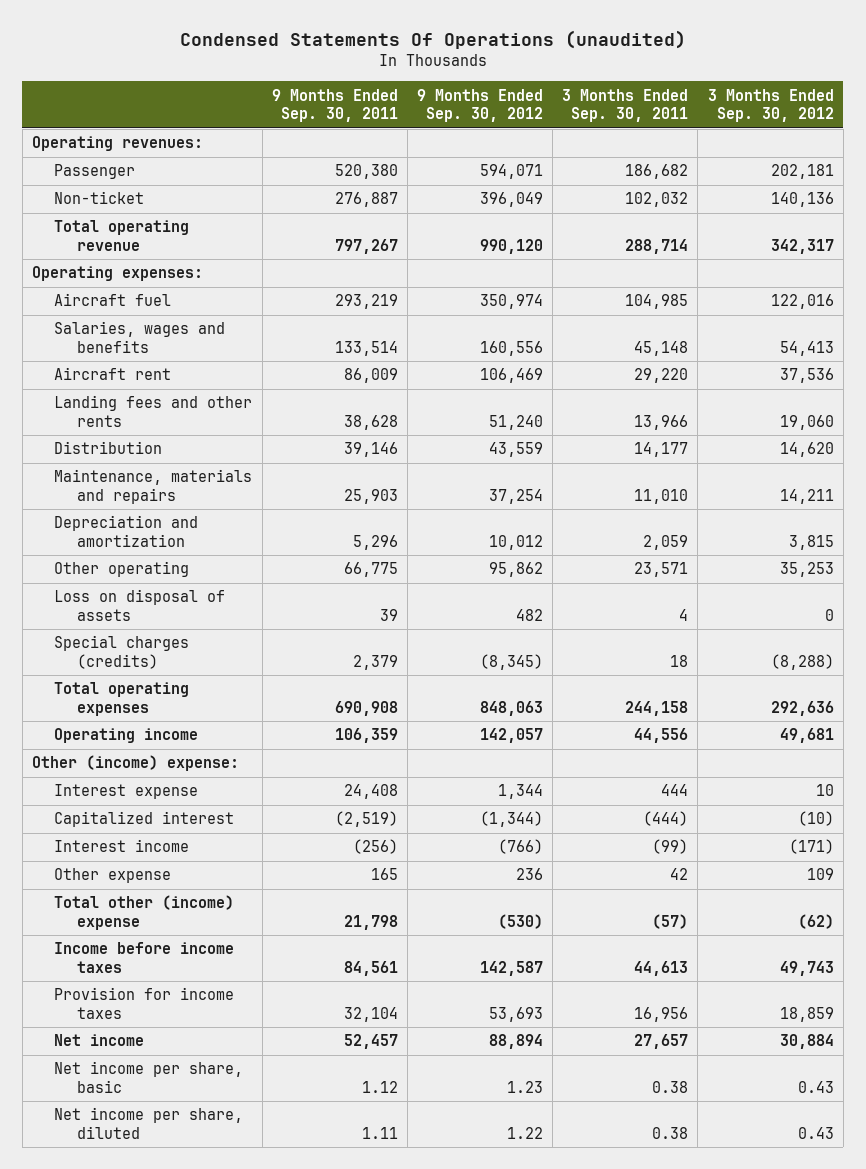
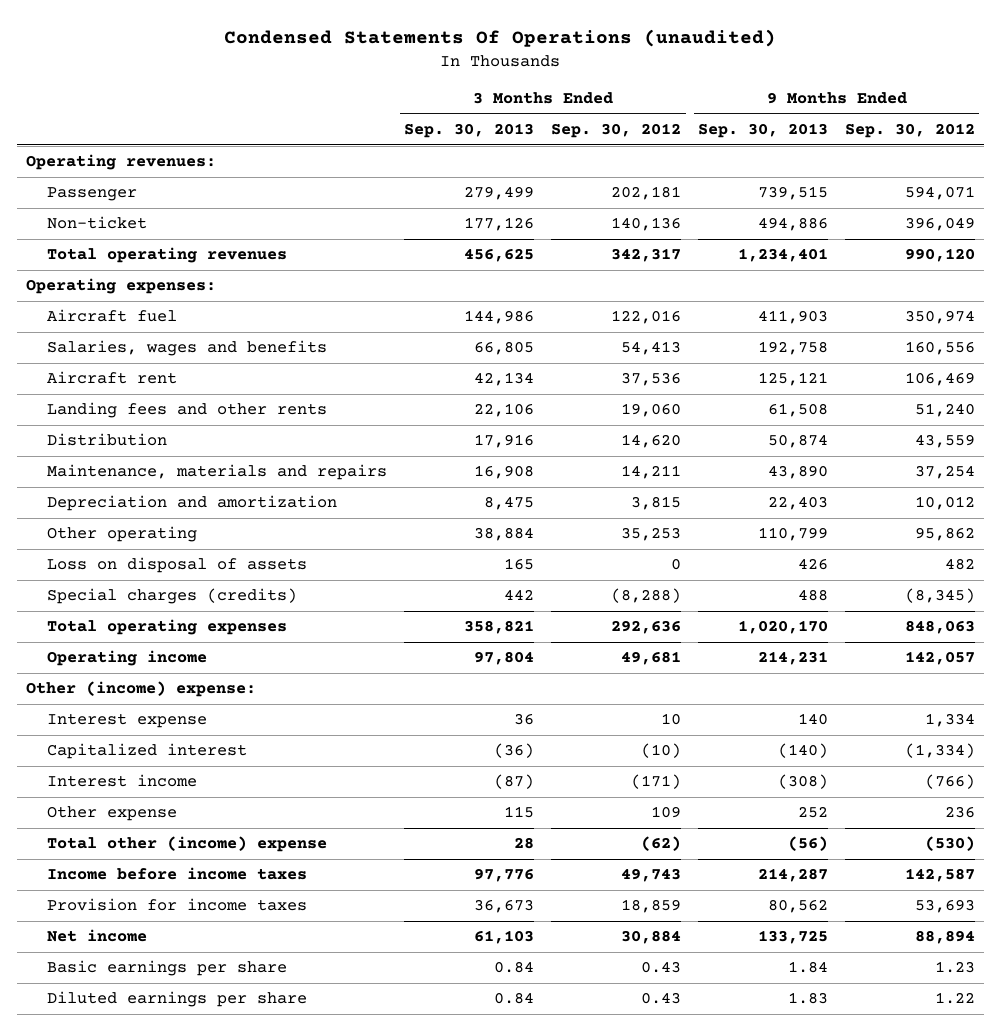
- | 9 Months Ended Sep. 30, 2011 | 9 Months Ended Sep. 30, 2012 | 3 Months Ended Sep. 30, 2011 | 3 Months Ended Sep. 30, 2012
+ | 3 Months Ended Sep. 30, 2013 | 3 Months Ended Sep. 30, 2012 | 9 Months Ended Sep. 30, 2013 | 9 Months Ended Sep. 30, 2012
- Total operating revenue | 797,267 | 990,120 | 288,714 | 342,317
+ Total operating revenues | 456,625 | 342,317 | 1,234,401 | 990,120
- Interest expense | 24,408 | 1,344 | 444 | 10
- Capitalized interest | (2,519) | (1,344) | (444) | (10)
+ Interest expense | 36 | 10 | 140 | 1,334
+ Capitalized interest | (36) | (10) | (140) | (1,334)
- Net income per share, basic | 1.12 | 1.23 | 0.38 | 0.43
- Net income per share, diluted | 1.11 | 1.22 | 0.38 | 0.43
+ Basic earnings per share | 0.84 | 0.43 | 1.84 | 1.23
+ Diluted earnings per share | 0.84 | 0.43 | 1.83 | 1.22

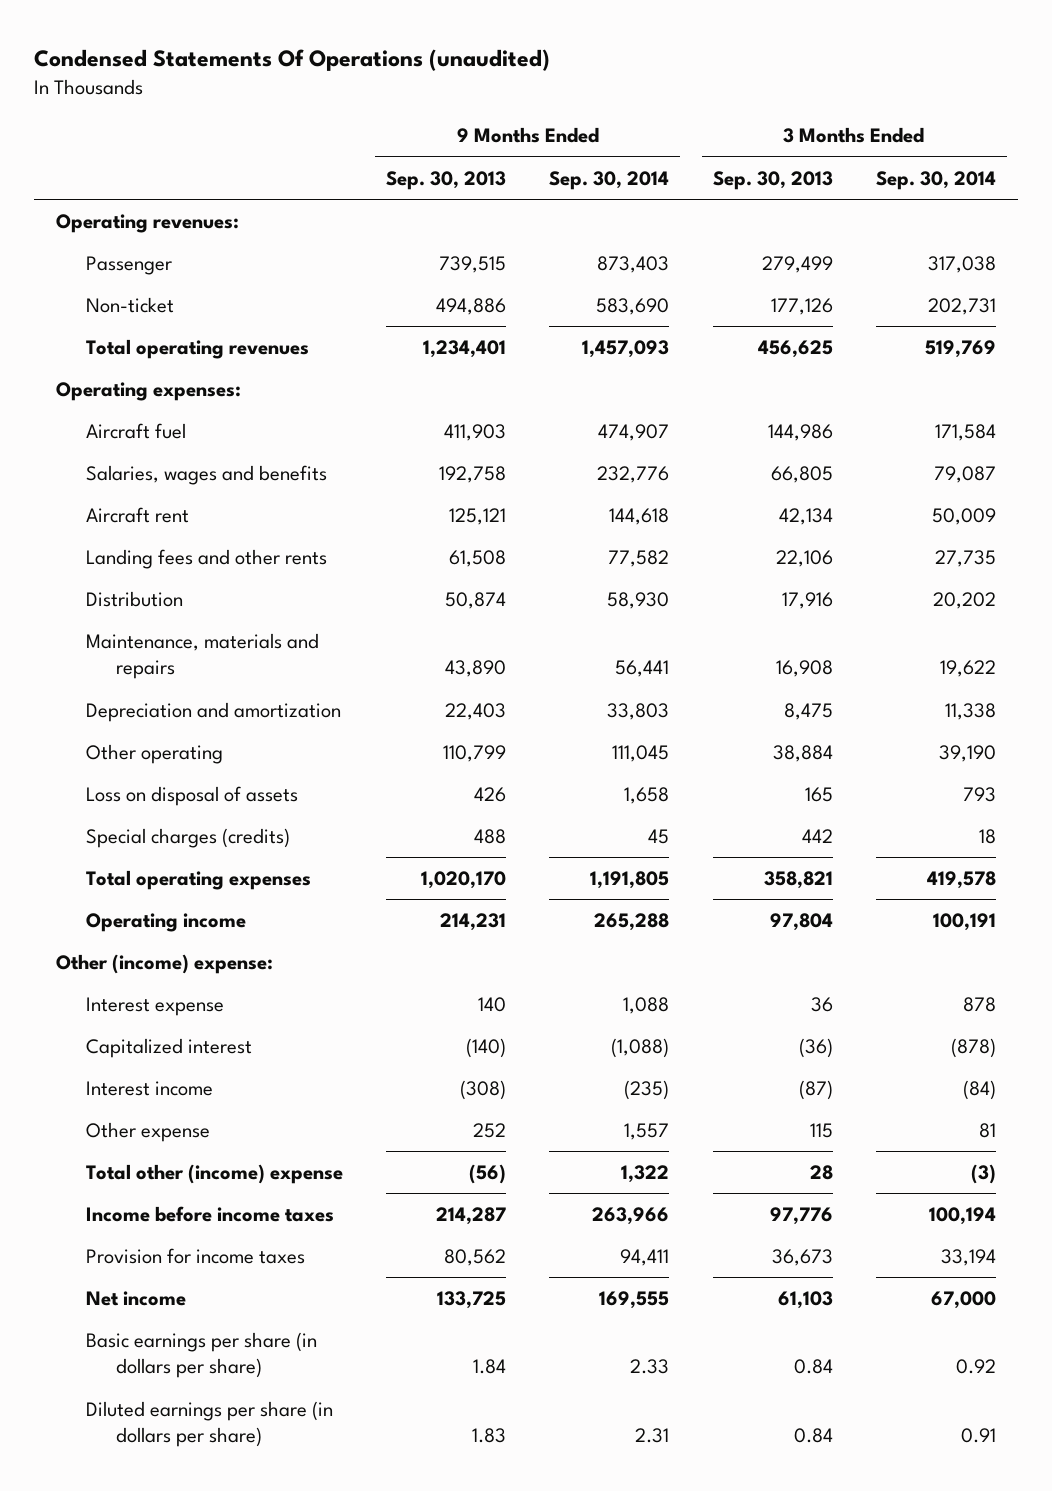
- | 3 Months Ended Sep. 30, 2013 | 3 Months Ended Sep. 30, 2012 | 9 Months Ended Sep. 30, 2013 | 9 Months Ended Sep. 30, 2012
+ | 9 Months Ended Sep. 30, 2013 | 9 Months Ended Sep. 30, 2014 | 3 Months Ended Sep. 30, 2013 | 3 Months Ended Sep. 30, 2014
- Basic earnings per share | 0.84 | 0.43 | 1.84 | 1.23
- Diluted earnings per share | 0.84 | 0.43 | 1.83 | 1.22
+ Basic earnings per share (in dollars per share) | 1.84 | 2.33 | 0.84 | 0.92
+ Diluted earnings per share (in dollars per share) | 1.83 | 2.31 | 0.84 | 0.91

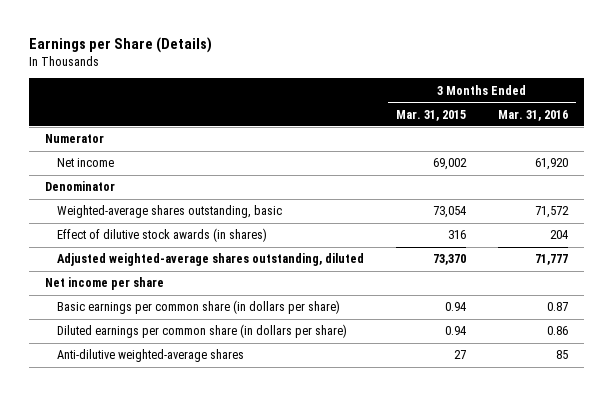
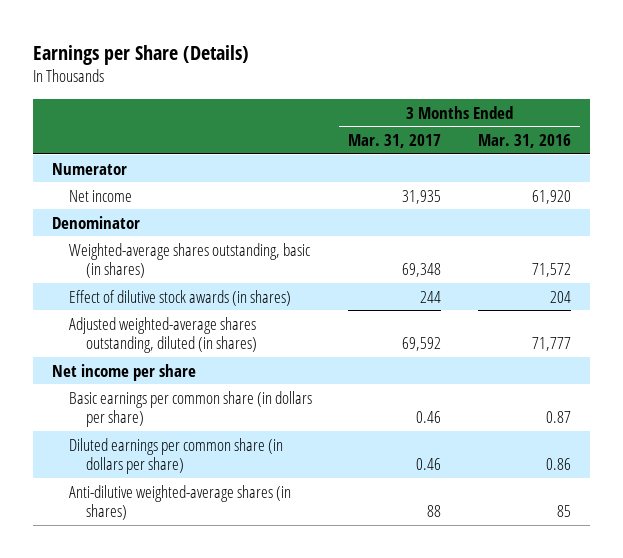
- | 3 Months Ended Mar. 31, 2015 | 3 Months Ended Mar. 31, 2016
+ | 3 Months Ended Mar. 31, 2017 | 3 Months Ended Mar. 31, 2016
- Weighted-average shares outstanding, basic | 73,054 | 71,572
+ Weighted-average shares outstanding, basic (in shares) | 69,348 | 71,572
- Adjusted weighted-average shares outstanding, diluted | 73,370 | 71,777
+ Adjusted weighted-average shares outstanding, diluted (in shares) | 69,592 | 71,777
- Anti-dilutive weighted-average shares | 27 | 85
+ Anti-dilutive weighted-average shares (in shares) | 88 | 85

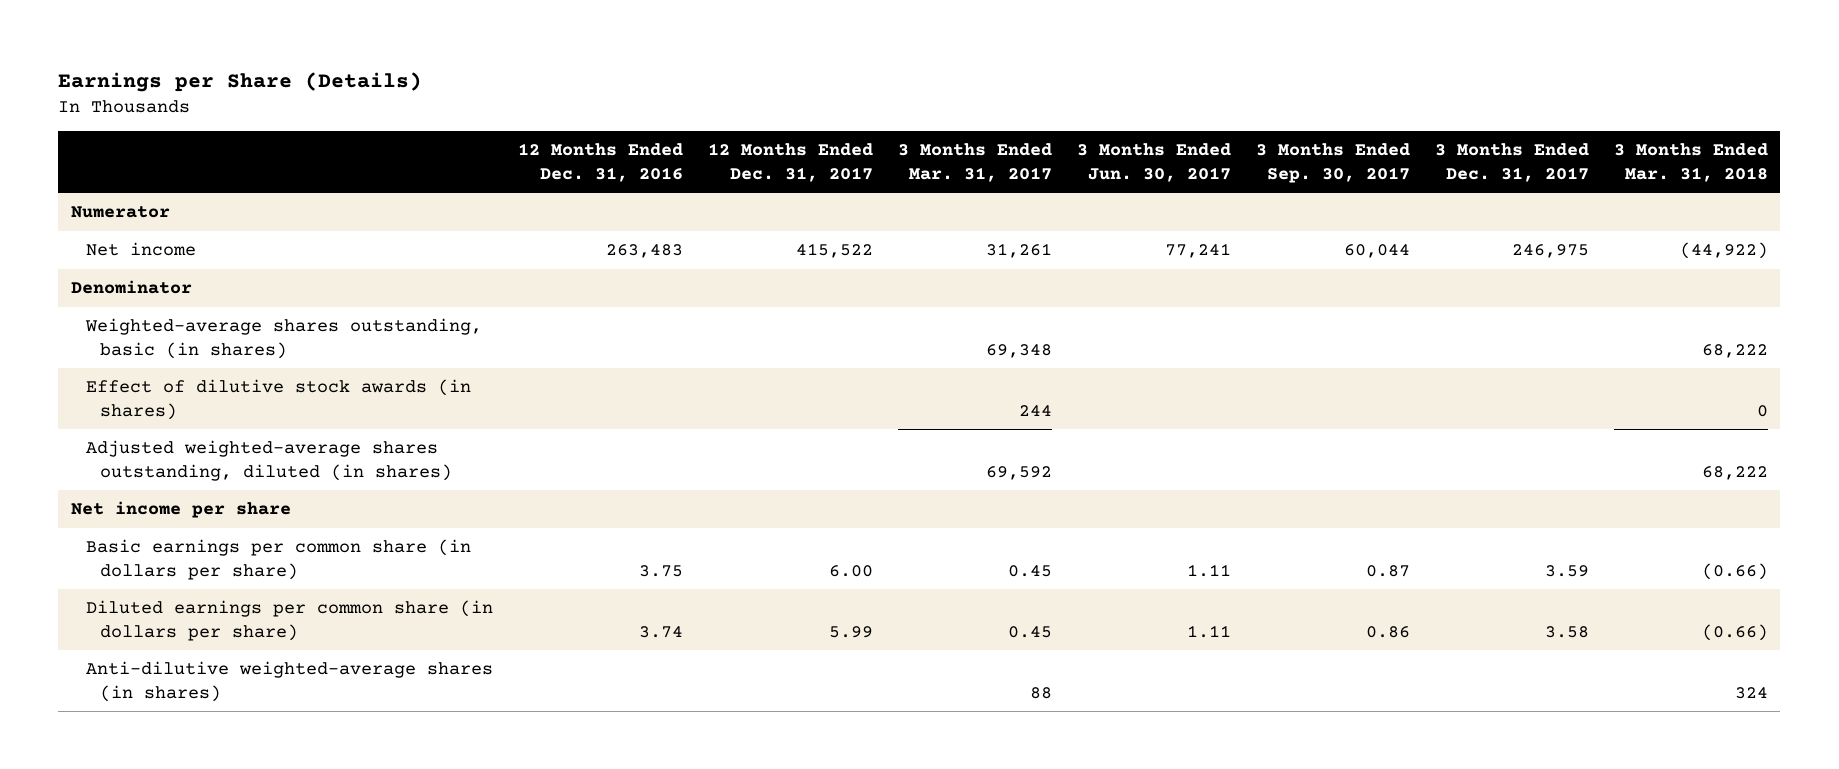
- | 3 Months Ended Mar. 31, 2017 | 3 Months Ended Mar. 31, 2016
+ | 12 Months Ended Dec. 31, 2016 | 12 Months Ended Dec. 31, 2017 | 3 Months Ended Mar. 31, 2017 | 3 Months Ended Jun. 30, 2017 | 3 Months Ended Sep. 30, 2017 | 3 Months Ended Dec. 31, 2017 | 3 Months Ended Mar. 31, 2018
- Net income | 31,935 | 61,920
+ Net income | 263,483 | 415,522 | 31,261 | 77,241 | 60,044 | 246,975 | (44,922)
- Basic earnings per common share (in dollars per share) | 0.46 | 0.87
- Diluted earnings per common share (in dollars per share) | 0.46 | 0.86
+ Basic earnings per common share (in dollars per share) | 3.75 | 6.00 | 0.45 | 1.11 | 0.87 | 3.59 | (0.66)
+ Diluted earnings per common share (in dollars per share) | 3.74 | 5.99 | 0.45 | 1.11 | 0.86 | 3.58 | (0.66)

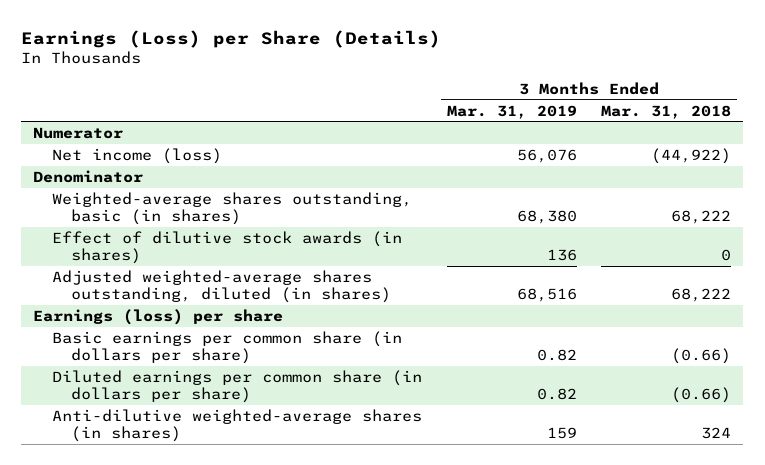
- Earnings per Share (Details)
+ Earnings (Loss) per Share (Details)
- | 12 Months Ended Dec. 31, 2016 | 12 Months Ended Dec. 31, 2017 | 3 Months Ended Mar. 31, 2017 | 3 Months Ended Jun. 30, 2017 | 3 Months Ended Sep. 30, 2017 | 3 Months Ended Dec. 31, 2017 | 3 Months Ended Mar. 31, 2018
+ | 3 Months Ended Mar. 31, 2019 | 3 Months Ended Mar. 31, 2018
- Net income | 263,483 | 415,522 | 31,261 | 77,241 | 60,044 | 246,975 | (44,922)
+ Net income (loss) | 56,076 | (44,922)
- Net income per share
+ Earnings (loss) per share

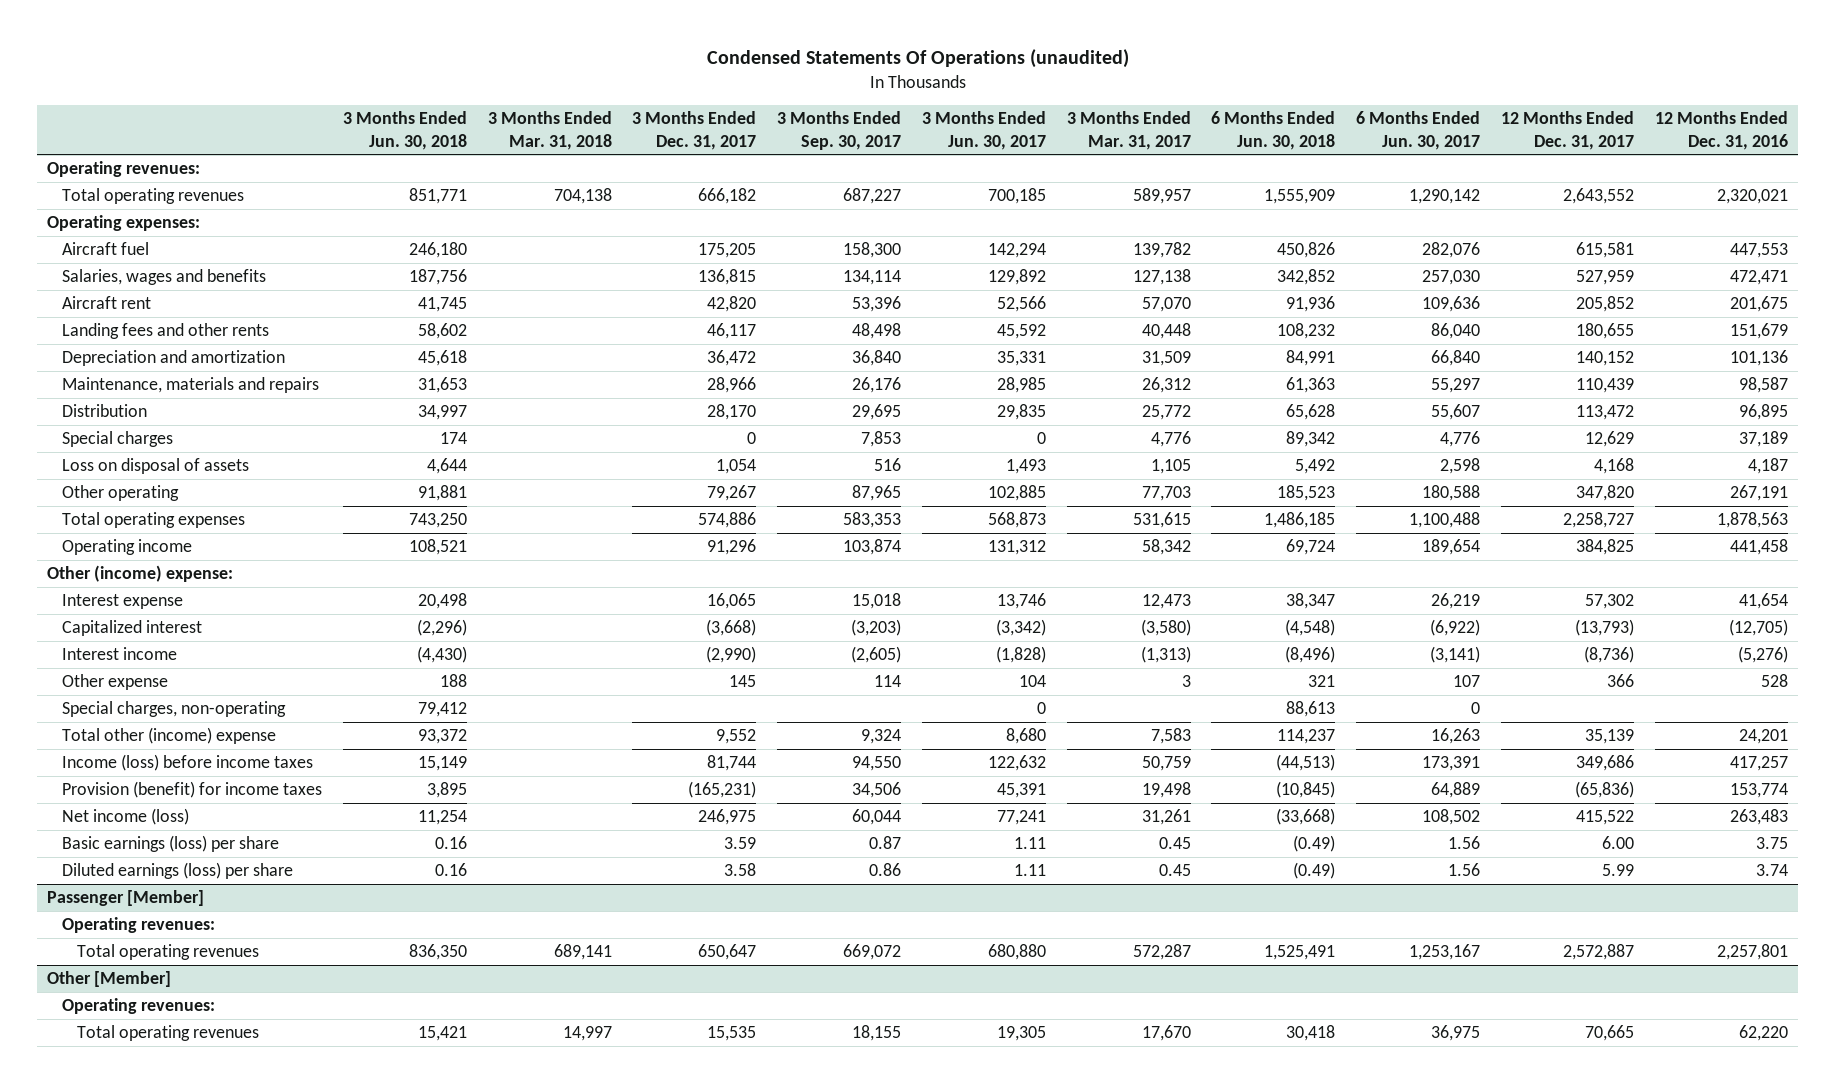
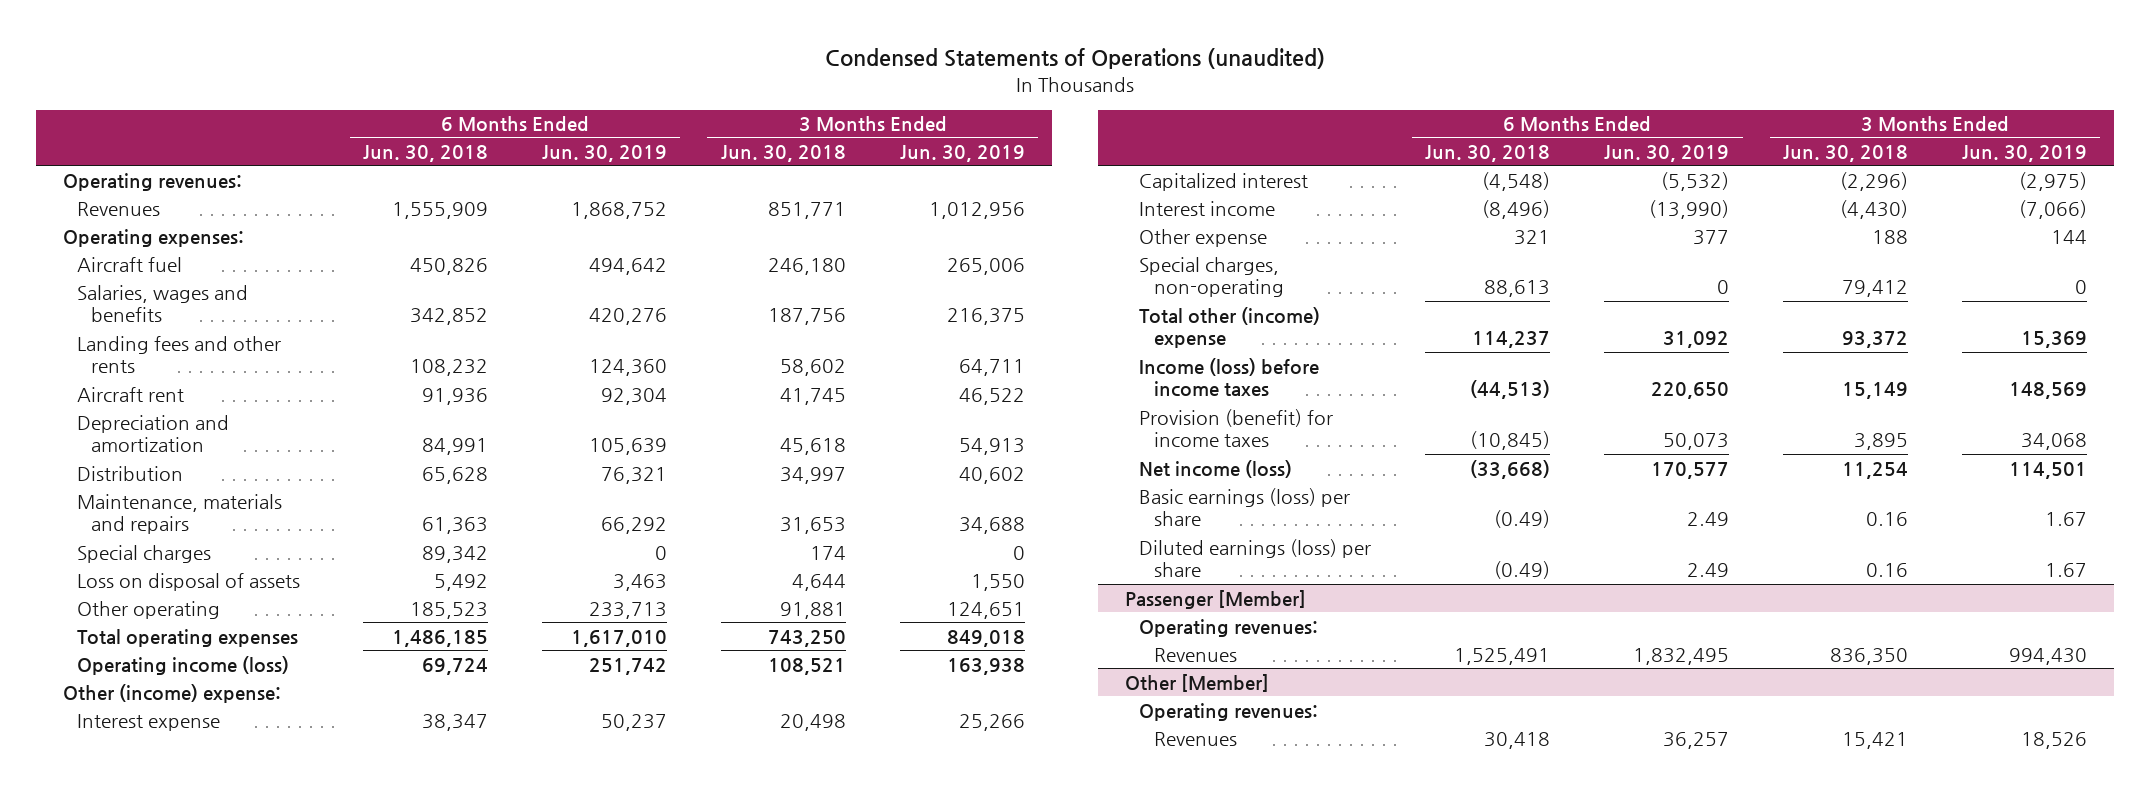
- Condensed Statements Of Operations (unaudited)
+ Condensed Statements of Operations (unaudited)
- | 3 Months Ended Jun. 30, 2018 | 3 Months Ended Mar. 31, 2018 | 3 Months Ended Dec. 31, 2017 | 3 Months Ended Sep. 30, 2017 | 3 Months Ended Jun. 30, 2017 | 3 Months Ended Mar. 31, 2017 | 6 Months Ended Jun. 30, 2018 | 6 Months Ended Jun. 30, 2017 | 12 Months Ended Dec. 31, 2017 | 12 Months Ended Dec. 31, 2016
+ | 6 Months Ended Jun. 30, 2018 | 6 Months Ended Jun. 30, 2019 | 3 Months Ended Jun. 30, 2018 | 3 Months Ended Jun. 30, 2019
- Total operating revenues | 851,771 | 704,138 | 666,182 | 687,227 | 700,185 | 589,957 | 1,555,909 | 1,290,142 | 2,643,552 | 2,320,021
+ Revenues | 1,555,909 | 1,868,752 | 851,771 | 1,012,956
moved down: Aircraft rent | 91,936 | 92,304 | 41,745 | 46,522
moved down: Maintenance, materials and repairs | 61,363 | 66,292 | 31,653 | 34,688
- Operating income | 108,521 | | 91,296 | 103,874 | 131,312 | 58,342 | 69,724 | 189,654 | 384,825 | 441,458
+ Operating income (loss) | 69,724 | 251,742 | 108,521 | 163,938
@ Passenger [Member]
- Total operating revenues | 836,350 | 689,141 | 650,647 | 669,072 | 680,880 | 572,287 | 1,525,491 | 1,253,167 | 2,572,887 | 2,257,801
+ Revenues | 1,525,491 | 1,832,495 | 836,350 | 994,430
@ Other [Member]
- Total operating revenues | 15,421 | 14,997 | 15,535 | 18,155 | 19,305 | 17,670 | 30,418 | 36,975 | 70,665 | 62,220
+ Revenues | 30,418 | 36,257 | 15,421 | 18,526

